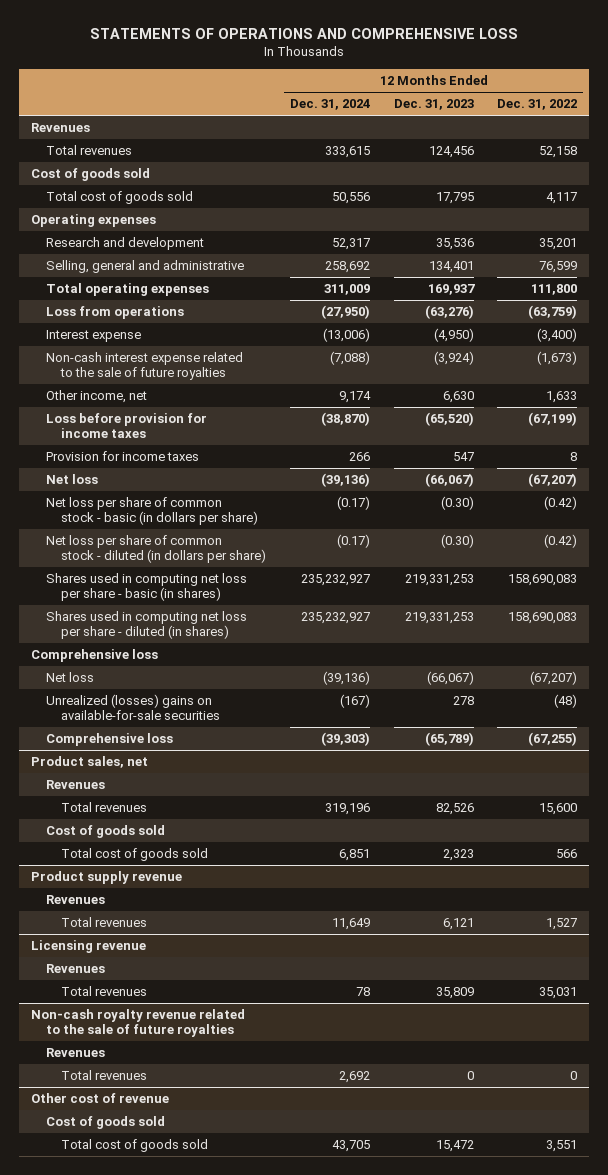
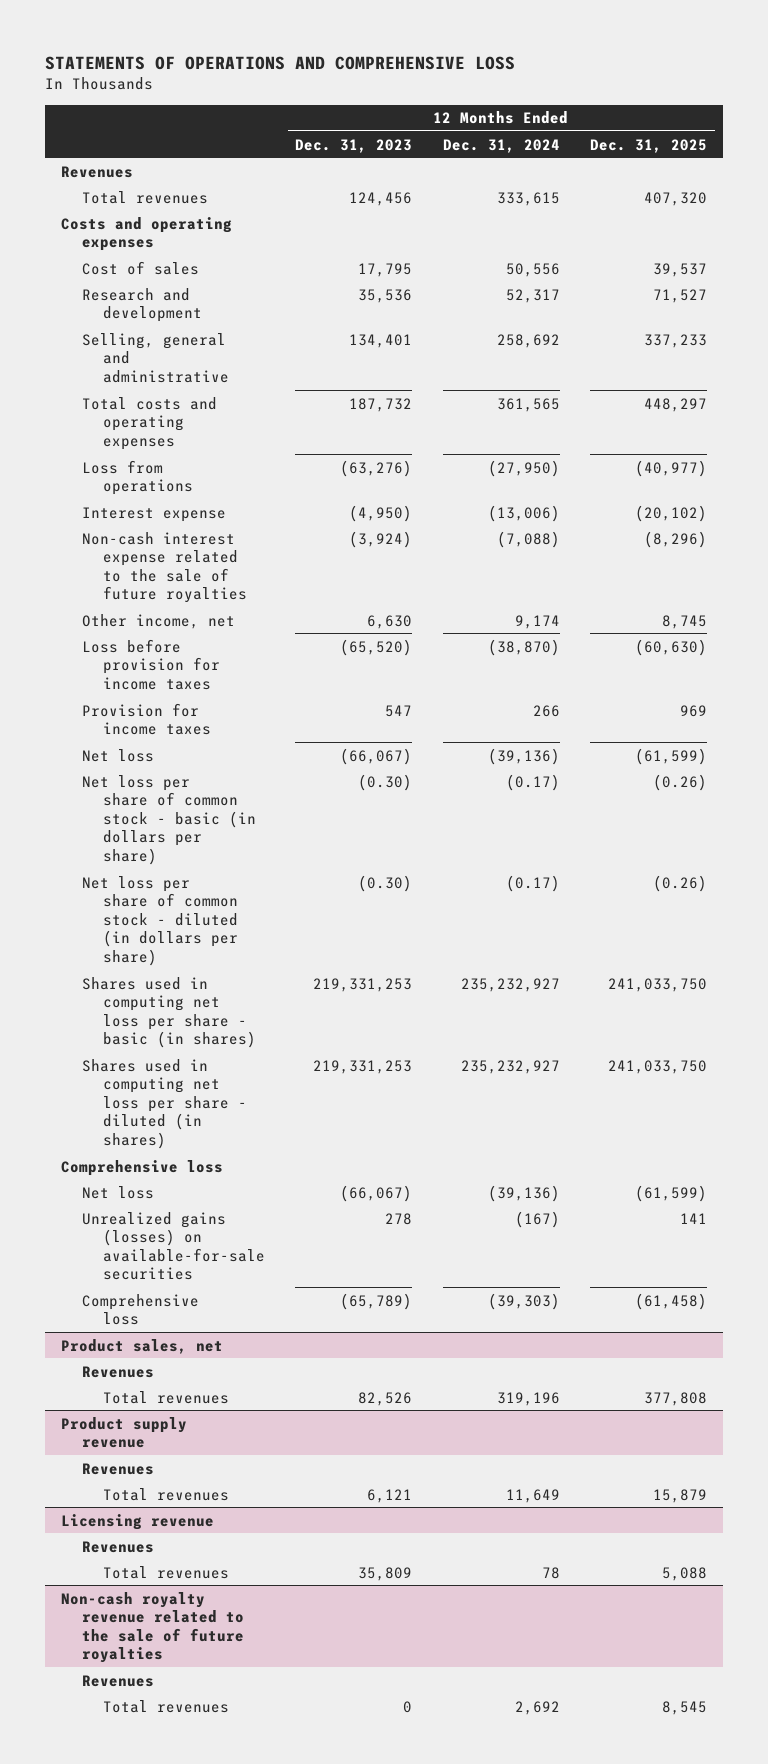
- | 12 Months Ended Dec. 31, 2024 | 12 Months Ended Dec. 31, 2023 | 12 Months Ended Dec. 31, 2022
+ | 12 Months Ended Dec. 31, 2023 | 12 Months Ended Dec. 31, 2024 | 12 Months Ended Dec. 31, 2025
- Cost of goods sold
- Total cost of goods sold | 50,556 | 17,795 | 4,117
- Operating expenses
+ Costs and operating expenses
+ Cost of sales | 17,795 | 50,556 | 39,537
- Total operating expenses | 311,009 | 169,937 | 111,800
+ Total costs and operating expenses | 187,732 | 361,565 | 448,297
- Unrealized (losses) gains on available-for-sale securities | (167) | 278 | (48)
+ Unrealized gains (losses) on available-for-sale securities | 278 | (167) | 141
@ Product sales, net
- Cost of goods sold
- Total cost of goods sold | 6,851 | 2,323 | 566
- Other cost of revenue
- Cost of goods sold
- Total cost of goods sold | 43,705 | 15,472 | 3,551

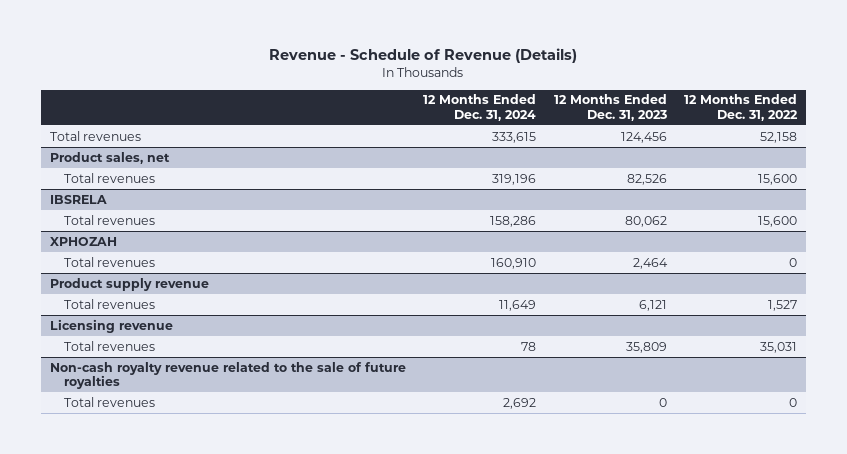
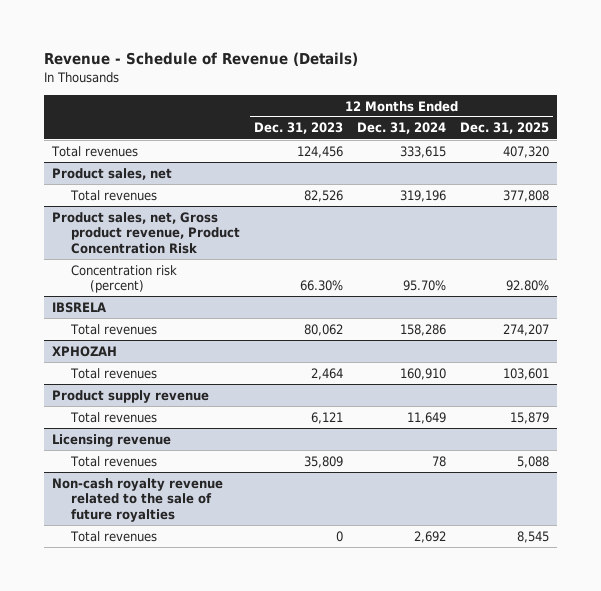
- | 12 Months Ended Dec. 31, 2024 | 12 Months Ended Dec. 31, 2023 | 12 Months Ended Dec. 31, 2022
+ | 12 Months Ended Dec. 31, 2023 | 12 Months Ended Dec. 31, 2024 | 12 Months Ended Dec. 31, 2025
+ Product sales, net, Gross product revenue, Product Concentration Risk
+ Concentration risk (percent) | 66.30% | 95.70% | 92.80%

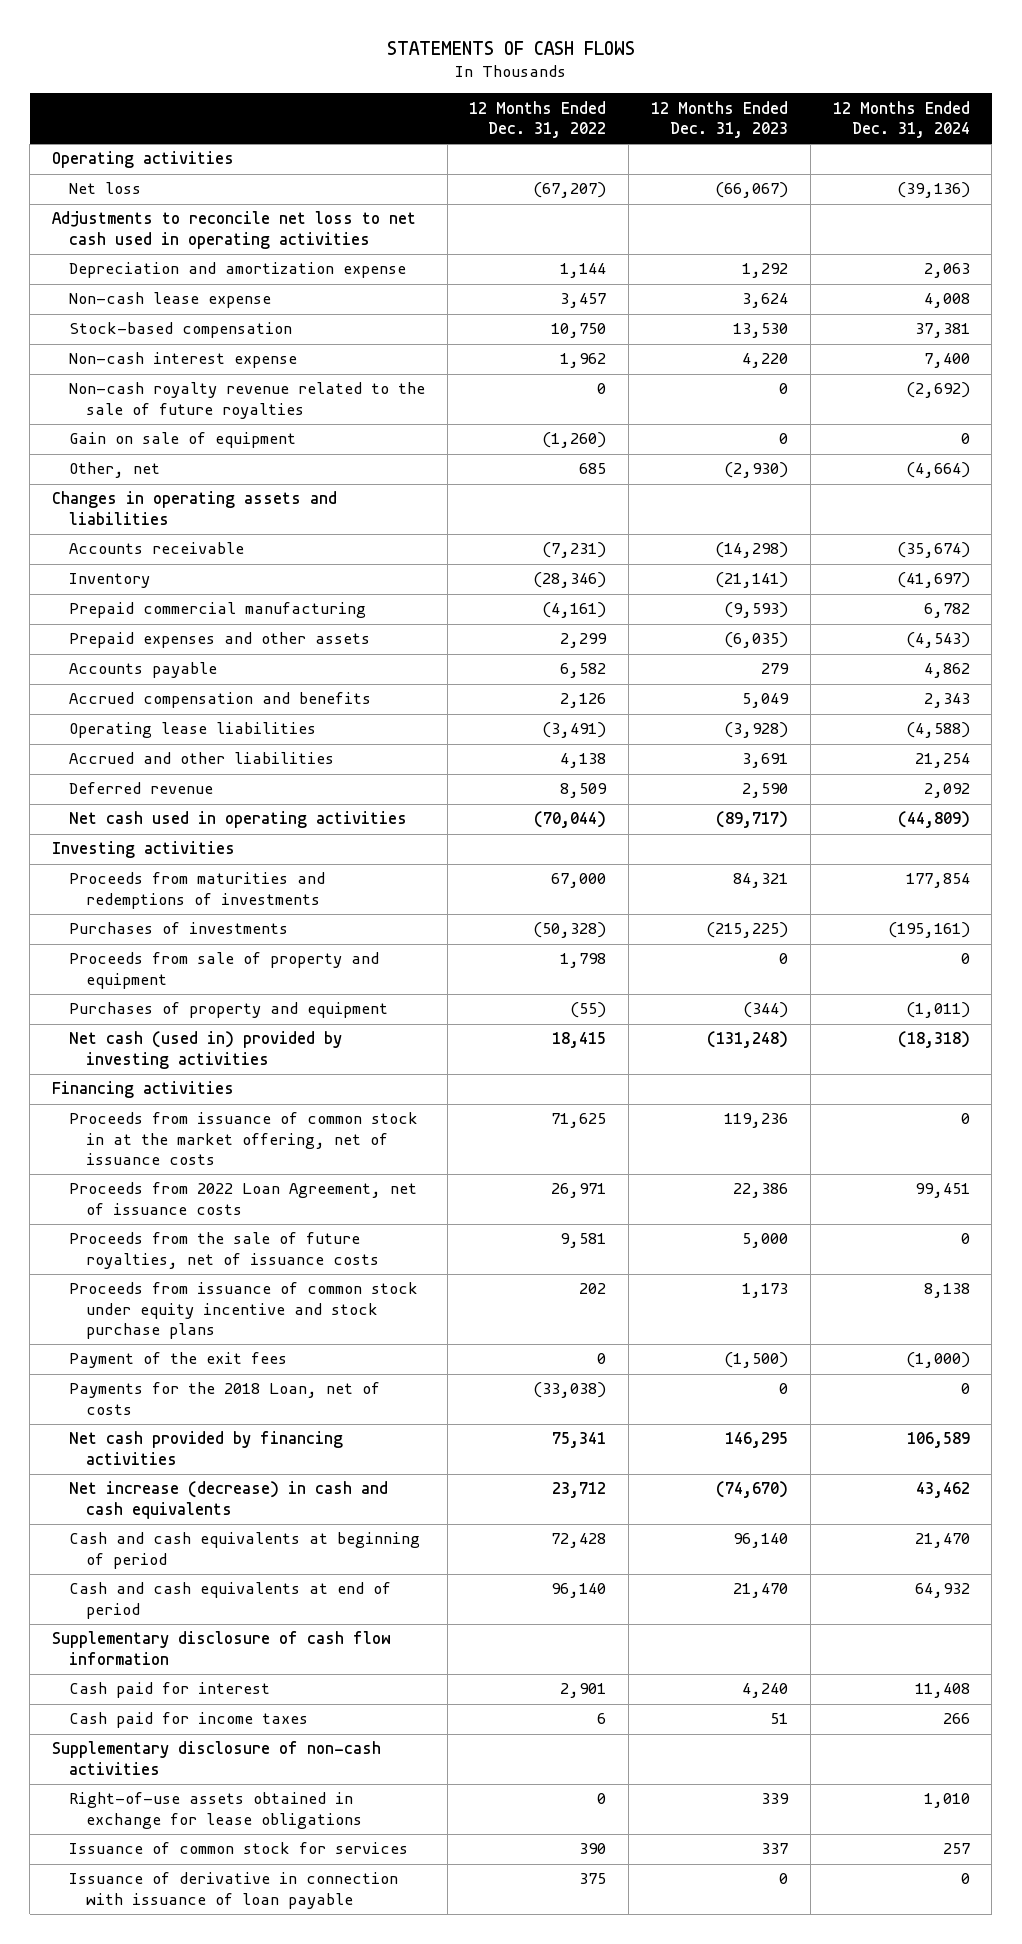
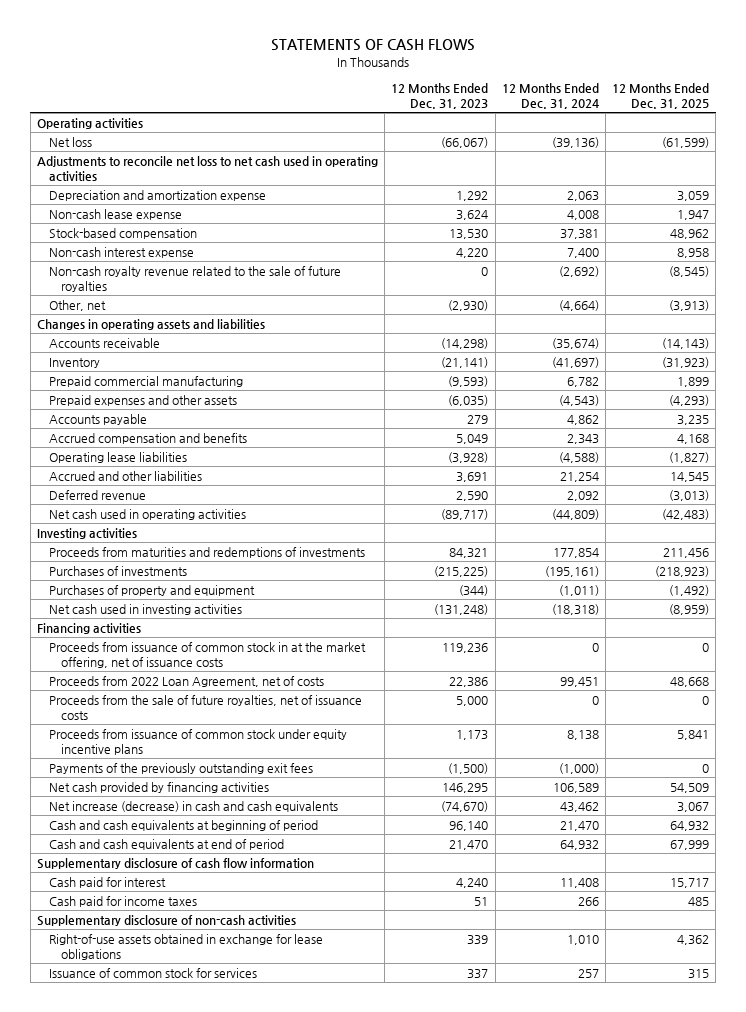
- | 12 Months Ended Dec. 31, 2022 | 12 Months Ended Dec. 31, 2023 | 12 Months Ended Dec. 31, 2024
+ | 12 Months Ended Dec. 31, 2023 | 12 Months Ended Dec. 31, 2024 | 12 Months Ended Dec. 31, 2025
- Gain on sale of equipment | (1,260) | 0 | 0
- Proceeds from sale of property and equipment | 1,798 | 0 | 0
- Net cash (used in) provided by investing activities | 18,415 | (131,248) | (18,318)
+ Net cash used in investing activities | (131,248) | (18,318) | (8,959)
- Proceeds from 2022 Loan Agreement, net of issuance costs | 26,971 | 22,386 | 99,451
+ Proceeds from 2022 Loan Agreement, net of costs | 22,386 | 99,451 | 48,668
- Proceeds from issuance of common stock under equity incentive and stock purchase plans | 202 | 1,173 | 8,138
- Payment of the exit fees | 0 | (1,500) | (1,000)
- Payments for the 2018 Loan, net of costs | (33,038) | 0 | 0
+ Proceeds from issuance of common stock under equity incentive plans | 1,173 | 8,138 | 5,841
+ Payments of the previously outstanding exit fees | (1,500) | (1,000) | 0
- Issuance of derivative in connection with issuance of loan payable | 375 | 0 | 0

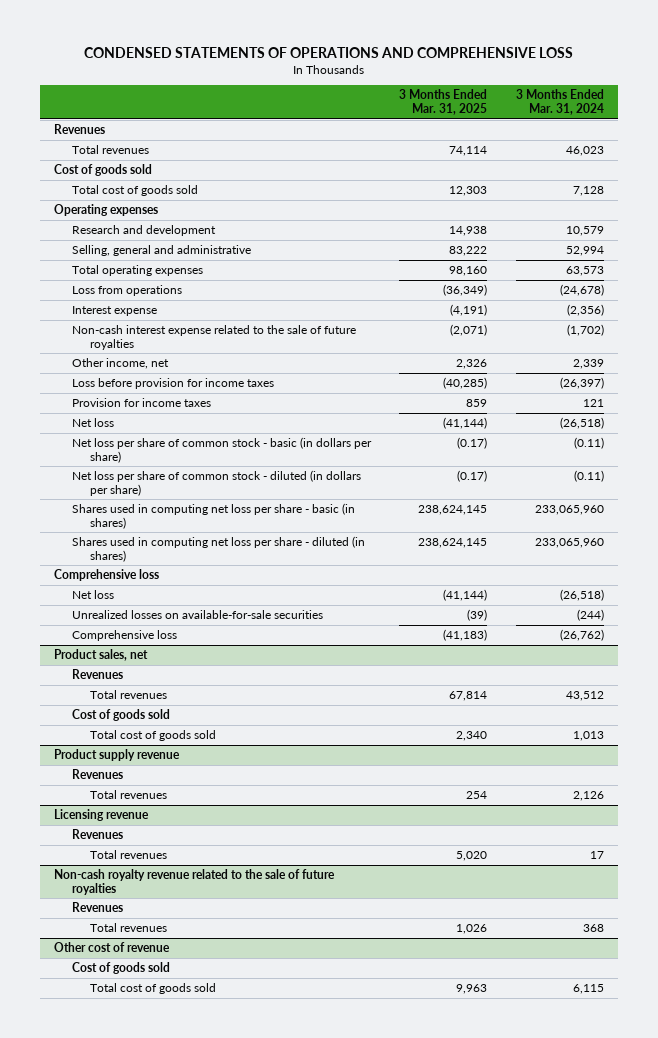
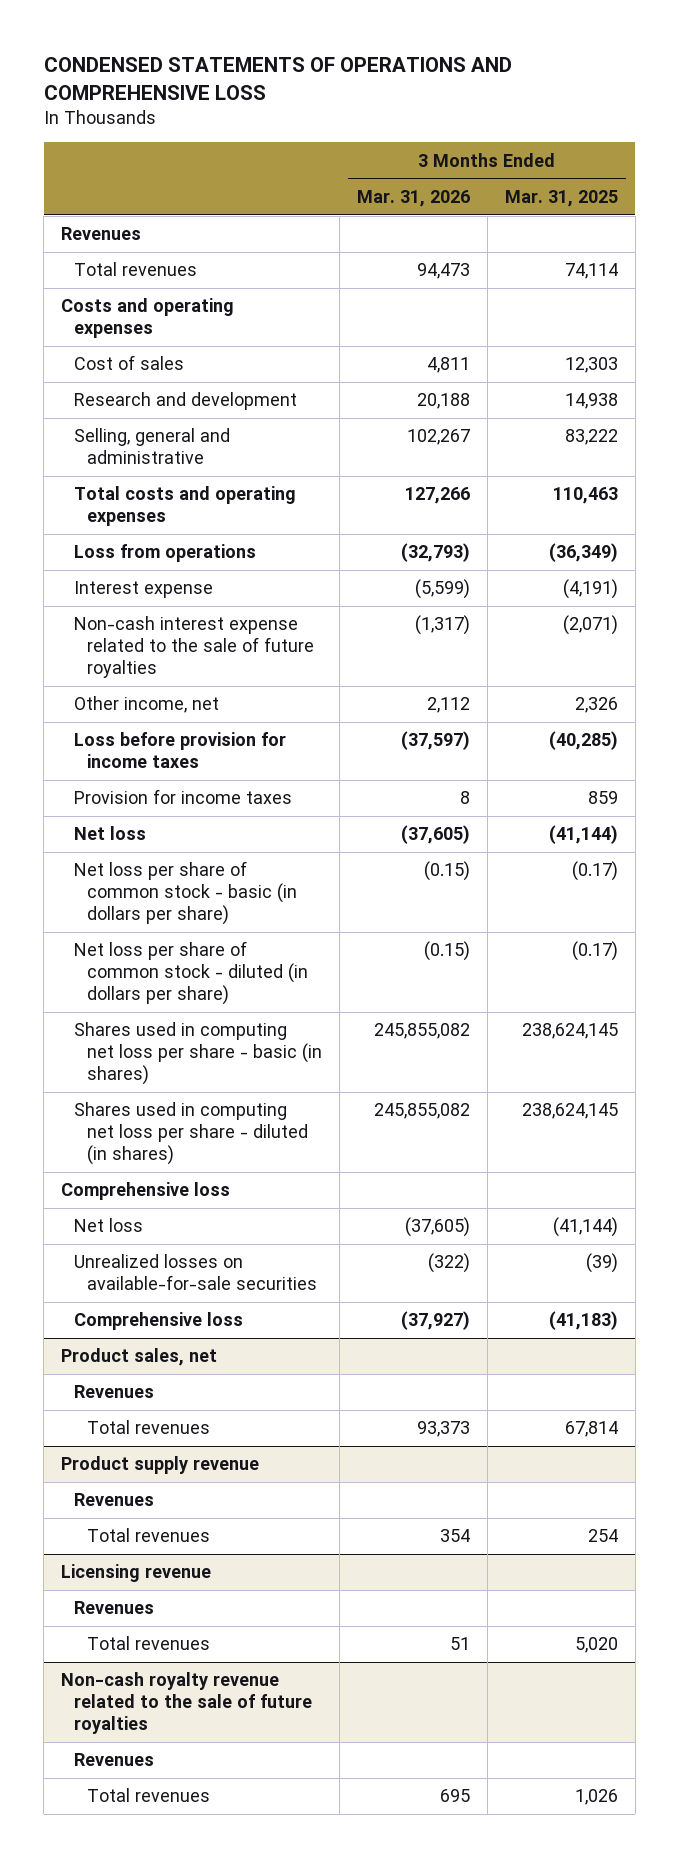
- | 3 Months Ended Mar. 31, 2025 | 3 Months Ended Mar. 31, 2024
+ | 3 Months Ended Mar. 31, 2026 | 3 Months Ended Mar. 31, 2025
- Cost of goods sold
- Total cost of goods sold | 12,303 | 7,128
- Operating expenses
+ Costs and operating expenses
+ Cost of sales | 4,811 | 12,303
- Total operating expenses | 98,160 | 63,573
+ Total costs and operating expenses | 127,266 | 110,463
@ Product sales, net
- Cost of goods sold
- Total cost of goods sold | 2,340 | 1,013
- Other cost of revenue
- Cost of goods sold
- Total cost of goods sold | 9,963 | 6,115

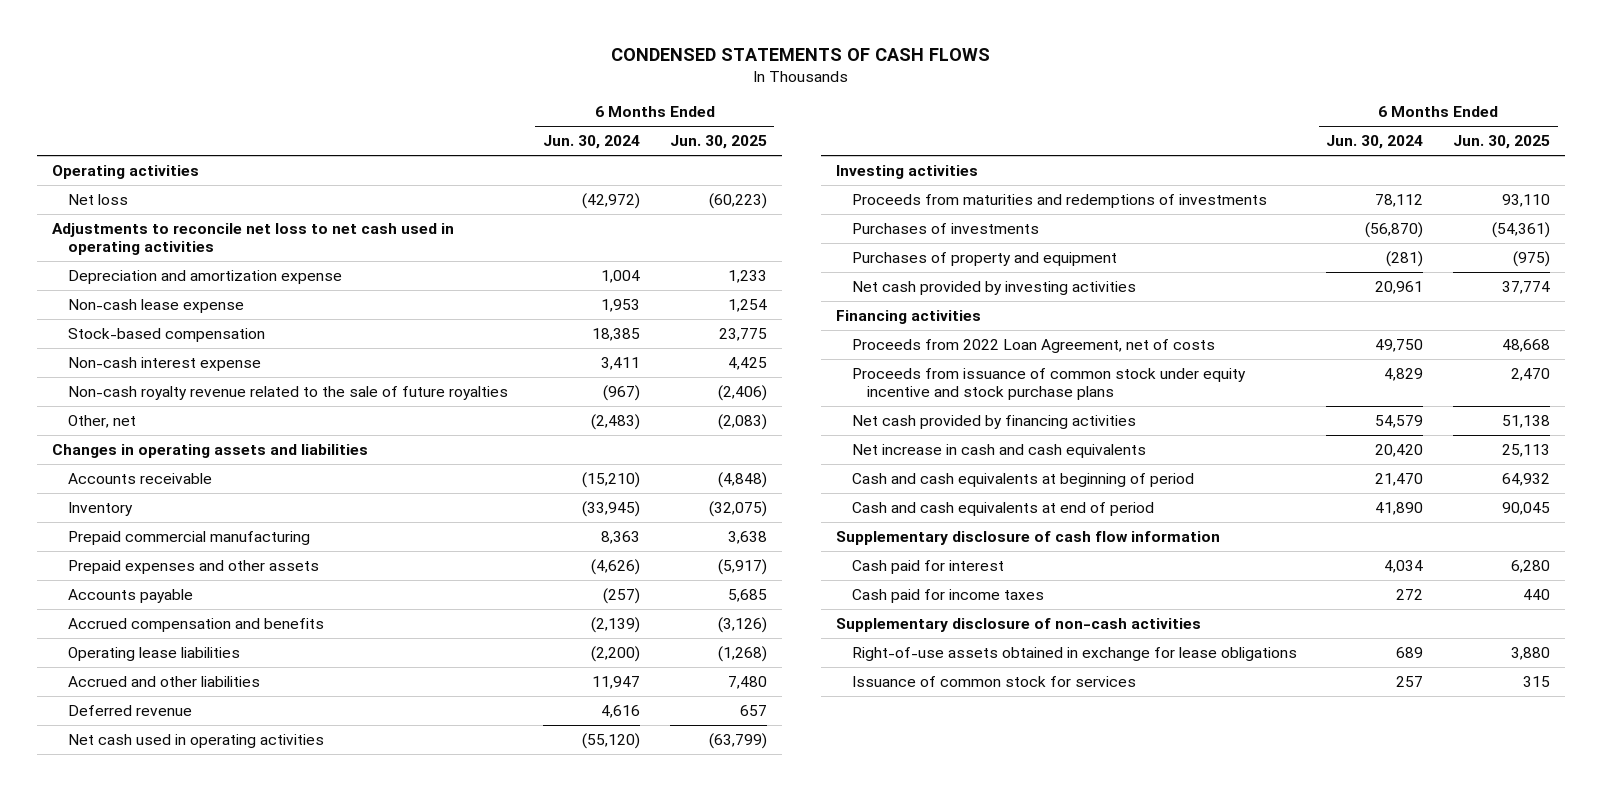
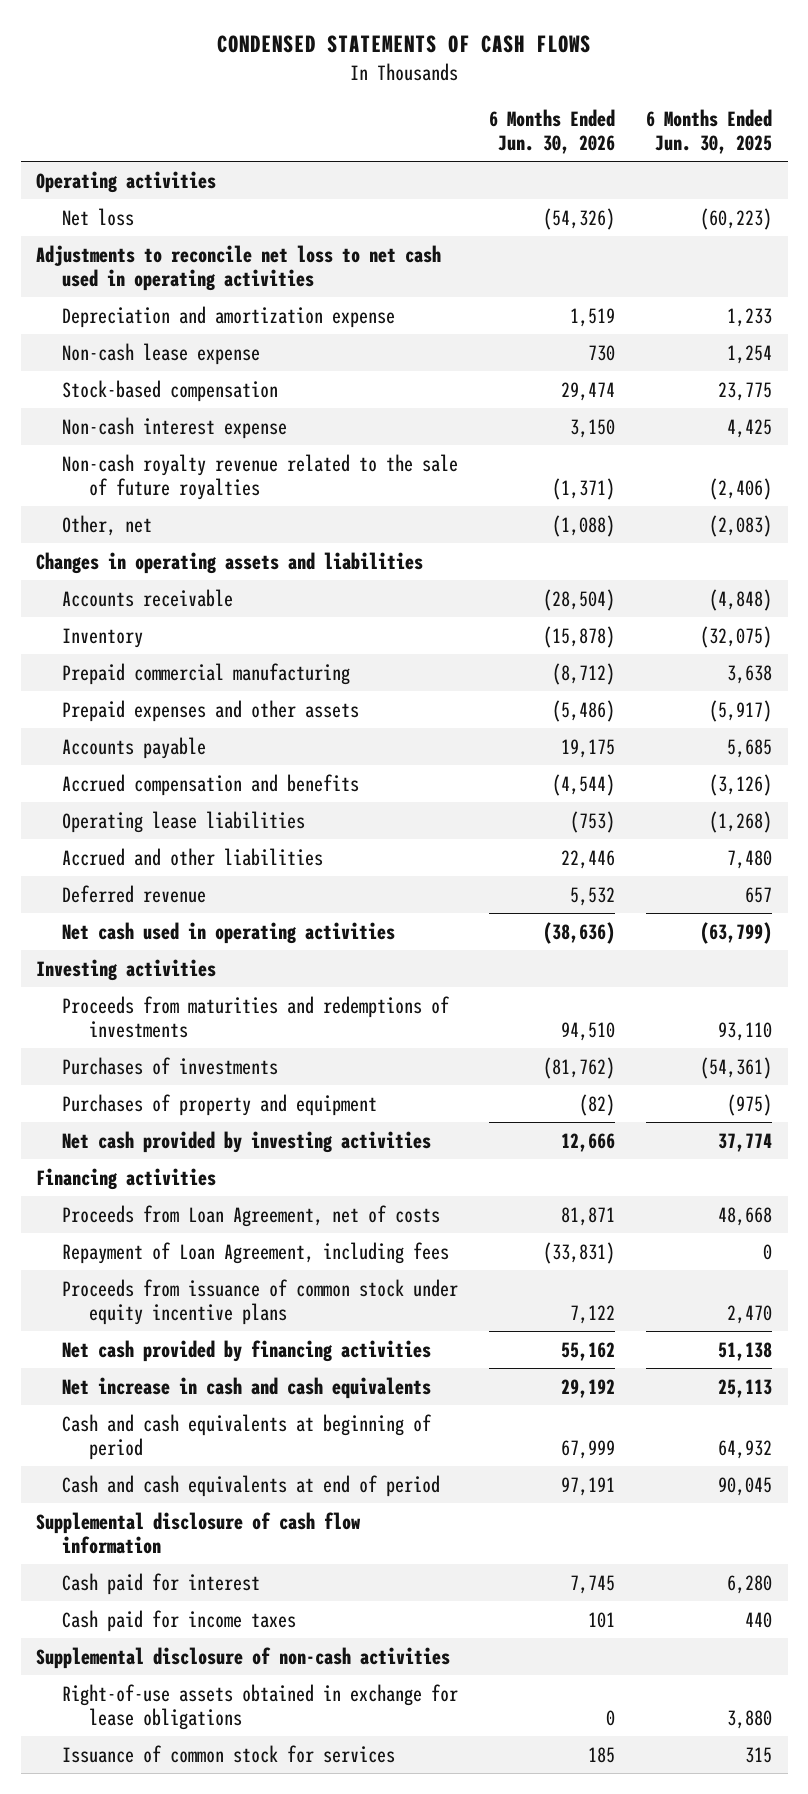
- | 6 Months Ended Jun. 30, 2024 | 6 Months Ended Jun. 30, 2025
+ | 6 Months Ended Jun. 30, 2026 | 6 Months Ended Jun. 30, 2025
- Proceeds from 2022 Loan Agreement, net of costs | 49,750 | 48,668
- Proceeds from issuance of common stock under equity incentive and stock purchase plans | 4,829 | 2,470
+ Proceeds from Loan Agreement, net of costs | 81,871 | 48,668
+ Repayment of Loan Agreement, including fees | (33,831) | 0
+ Proceeds from issuance of common stock under equity incentive plans | 7,122 | 2,470
- Supplementary disclosure of cash flow information
+ Supplemental disclosure of cash flow information
- Supplementary disclosure of non-cash activities
+ Supplemental disclosure of non-cash activities

